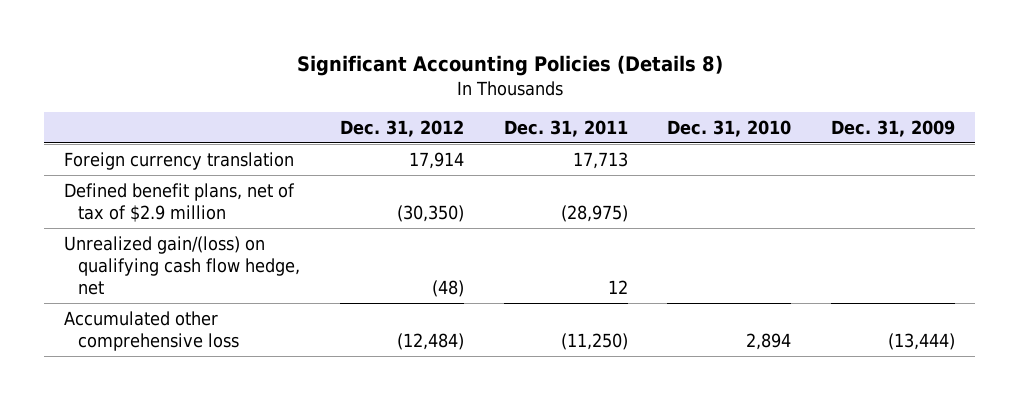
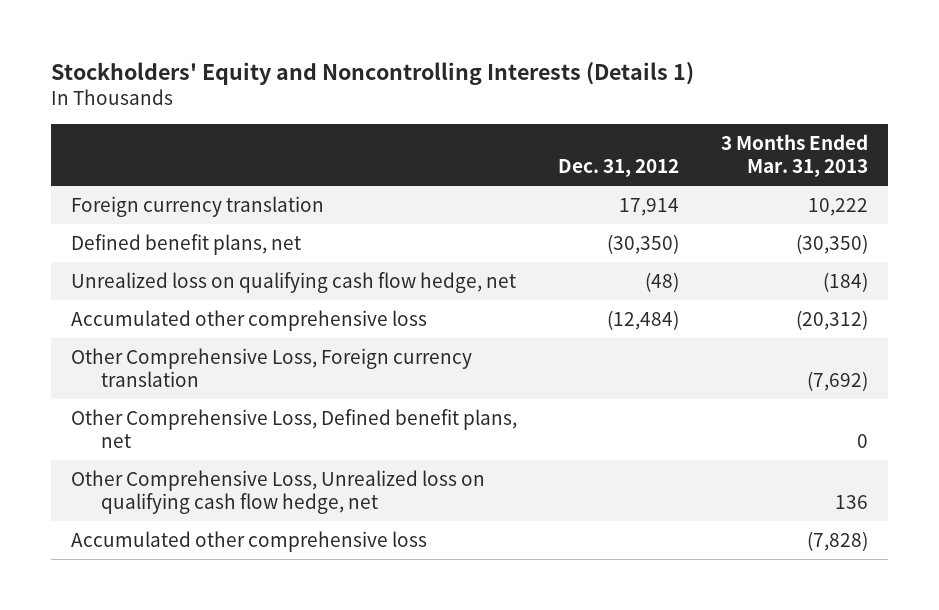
- Significant Accounting Policies (Details 8)
+ Stockholders' Equity and Noncontrolling Interests (Details 1)
- | Dec. 31, 2012 | Dec. 31, 2011 | Dec. 31, 2010 | Dec. 31, 2009
+ | Dec. 31, 2012 | 3 Months Ended Mar. 31, 2013
- Defined benefit plans, net of tax of $2.9 million | (30,350) | (28,975) | |
- Unrealized gain/(loss) on qualifying cash flow hedge, net | (48) | 12 | |
+ Defined benefit plans, net | (30,350) | (30,350)
+ Unrealized loss on qualifying cash flow hedge, net | (48) | (184)
+ Other Comprehensive Loss, Foreign currency translation | | (7,692)
+ Other Comprehensive Loss, Defined benefit plans, net | | 0
+ Other Comprehensive Loss, Unrealized loss on qualifying cash flow hedge, net | | 136
+ Accumulated other comprehensive loss | | (7,828)

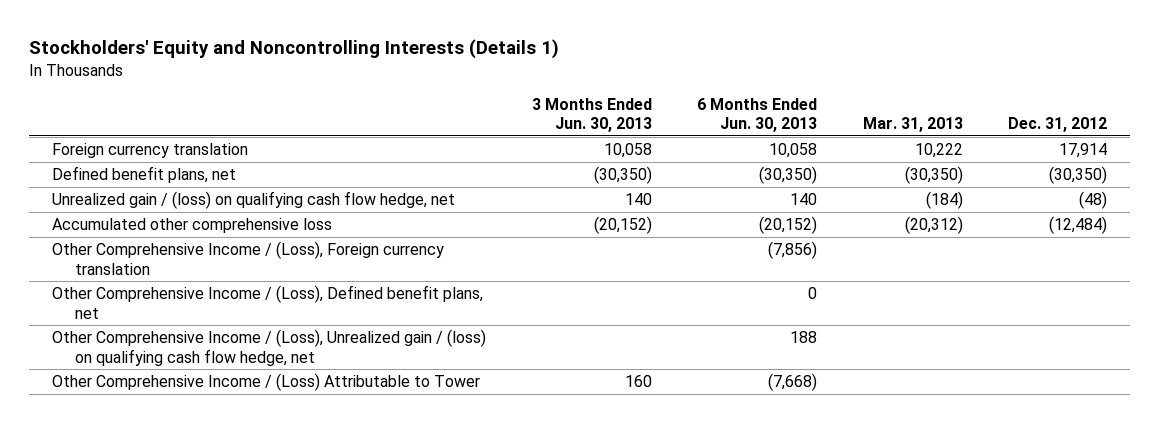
- | Dec. 31, 2012 | 3 Months Ended Mar. 31, 2013
+ | 3 Months Ended Jun. 30, 2013 | 6 Months Ended Jun. 30, 2013 | Mar. 31, 2013 | Dec. 31, 2012
- Unrealized loss on qualifying cash flow hedge, net | (48) | (184)
+ Unrealized gain / (loss) on qualifying cash flow hedge, net | 140 | 140 | (184) | (48)
- Other Comprehensive Loss, Foreign currency translation | | (7,692)
- Other Comprehensive Loss, Defined benefit plans, net | | 0
- Other Comprehensive Loss, Unrealized loss on qualifying cash flow hedge, net | | 136
- Accumulated other comprehensive loss | | (7,828)
+ Other Comprehensive Income / (Loss), Foreign currency translation | | (7,856) | |
+ Other Comprehensive Income / (Loss), Defined benefit plans, net | | 0 | |
+ Other Comprehensive Income / (Loss), Unrealized gain / (loss) on qualifying cash flow hedge, net | | 188 | |
+ Other Comprehensive Income / (Loss) Attributable to Tower | 160 | (7,668) | |

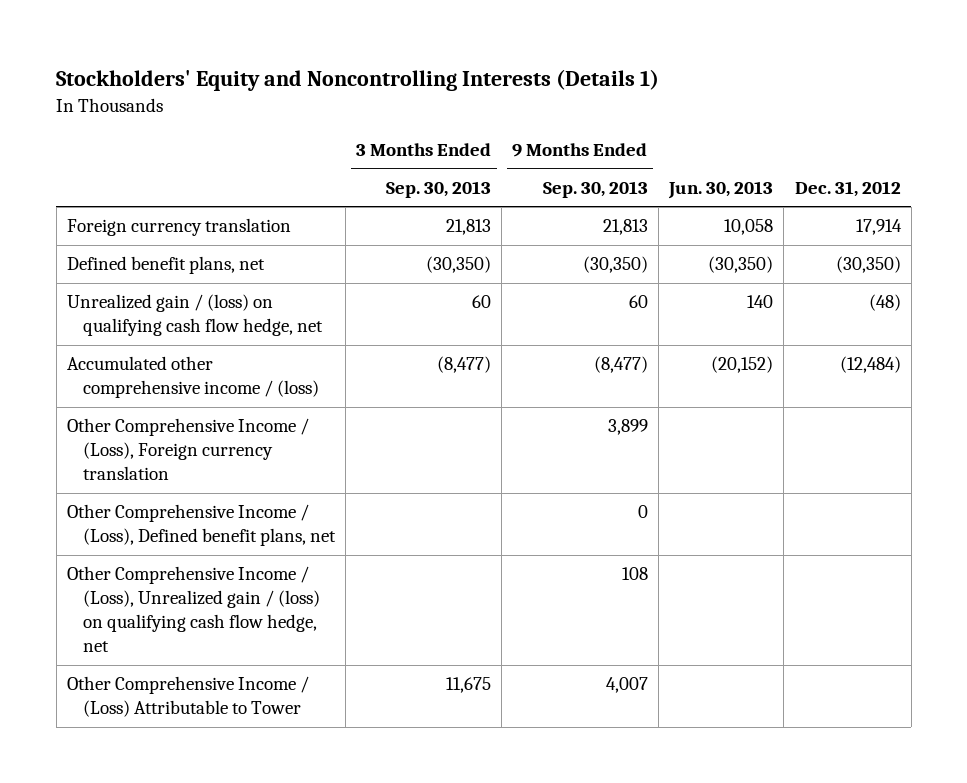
- | 3 Months Ended Jun. 30, 2013 | 6 Months Ended Jun. 30, 2013 | Mar. 31, 2013 | Dec. 31, 2012
+ | 3 Months Ended Sep. 30, 2013 | 9 Months Ended Sep. 30, 2013 | Jun. 30, 2013 | Dec. 31, 2012
- Accumulated other comprehensive loss | (20,152) | (20,152) | (20,312) | (12,484)
+ Accumulated other comprehensive income / (loss) | (8,477) | (8,477) | (20,152) | (12,484)

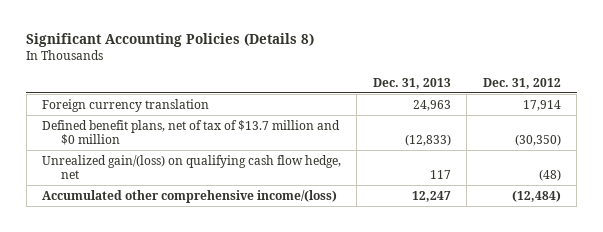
- Stockholders' Equity and Noncontrolling Interests (Details 1)
+ Significant Accounting Policies (Details 8)
- | 3 Months Ended Sep. 30, 2013 | 9 Months Ended Sep. 30, 2013 | Jun. 30, 2013 | Dec. 31, 2012
+ | Dec. 31, 2013 | Dec. 31, 2012
- Defined benefit plans, net | (30,350) | (30,350) | (30,350) | (30,350)
- Unrealized gain / (loss) on qualifying cash flow hedge, net | 60 | 60 | 140 | (48)
- Accumulated other comprehensive income / (loss) | (8,477) | (8,477) | (20,152) | (12,484)
- Other Comprehensive Income / (Loss), Foreign currency translation | | 3,899 | |
- Other Comprehensive Income / (Loss), Defined benefit plans, net | | 0 | |
- Other Comprehensive Income / (Loss), Unrealized gain / (loss) on qualifying cash flow hedge, net | | 108 | |
- Other Comprehensive Income / (Loss) Attributable to Tower | 11,675 | 4,007 | |
+ Defined benefit plans, net of tax of $13.7 million and $0 million | (12,833) | (30,350)
+ Unrealized gain/(loss) on qualifying cash flow hedge, net | 117 | (48)
+ Accumulated other comprehensive income/(loss) | 12,247 | (12,484)

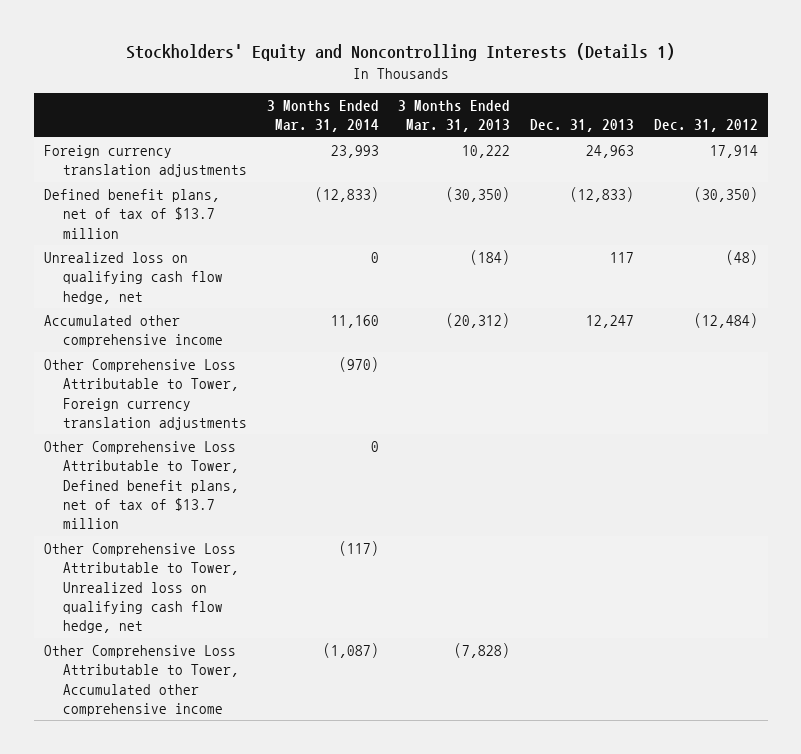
- Significant Accounting Policies (Details 8)
+ Stockholders' Equity and Noncontrolling Interests (Details 1)
- | Dec. 31, 2013 | Dec. 31, 2012
+ | 3 Months Ended Mar. 31, 2014 | 3 Months Ended Mar. 31, 2013 | Dec. 31, 2013 | Dec. 31, 2012
- Foreign currency translation | 24,963 | 17,914
- Defined benefit plans, net of tax of $13.7 million and $0 million | (12,833) | (30,350)
- Unrealized gain/(loss) on qualifying cash flow hedge, net | 117 | (48)
- Accumulated other comprehensive income/(loss) | 12,247 | (12,484)
+ Foreign currency translation adjustments | 23,993 | 10,222 | 24,963 | 17,914
+ Defined benefit plans, net of tax of $13.7 million | (12,833) | (30,350) | (12,833) | (30,350)
+ Unrealized loss on qualifying cash flow hedge, net | 0 | (184) | 117 | (48)
+ Accumulated other comprehensive income | 11,160 | (20,312) | 12,247 | (12,484)
+ Other Comprehensive Loss Attributable to Tower, Foreign currency translation adjustments | (970) | | |
+ Other Comprehensive Loss Attributable to Tower, Defined benefit plans, net of tax of $13.7 million | 0 | | |
+ Other Comprehensive Loss Attributable to Tower, Unrealized loss on qualifying cash flow hedge, net | (117) | | |
+ Other Comprehensive Loss Attributable to Tower, Accumulated other comprehensive income | (1,087) | (7,828) | |

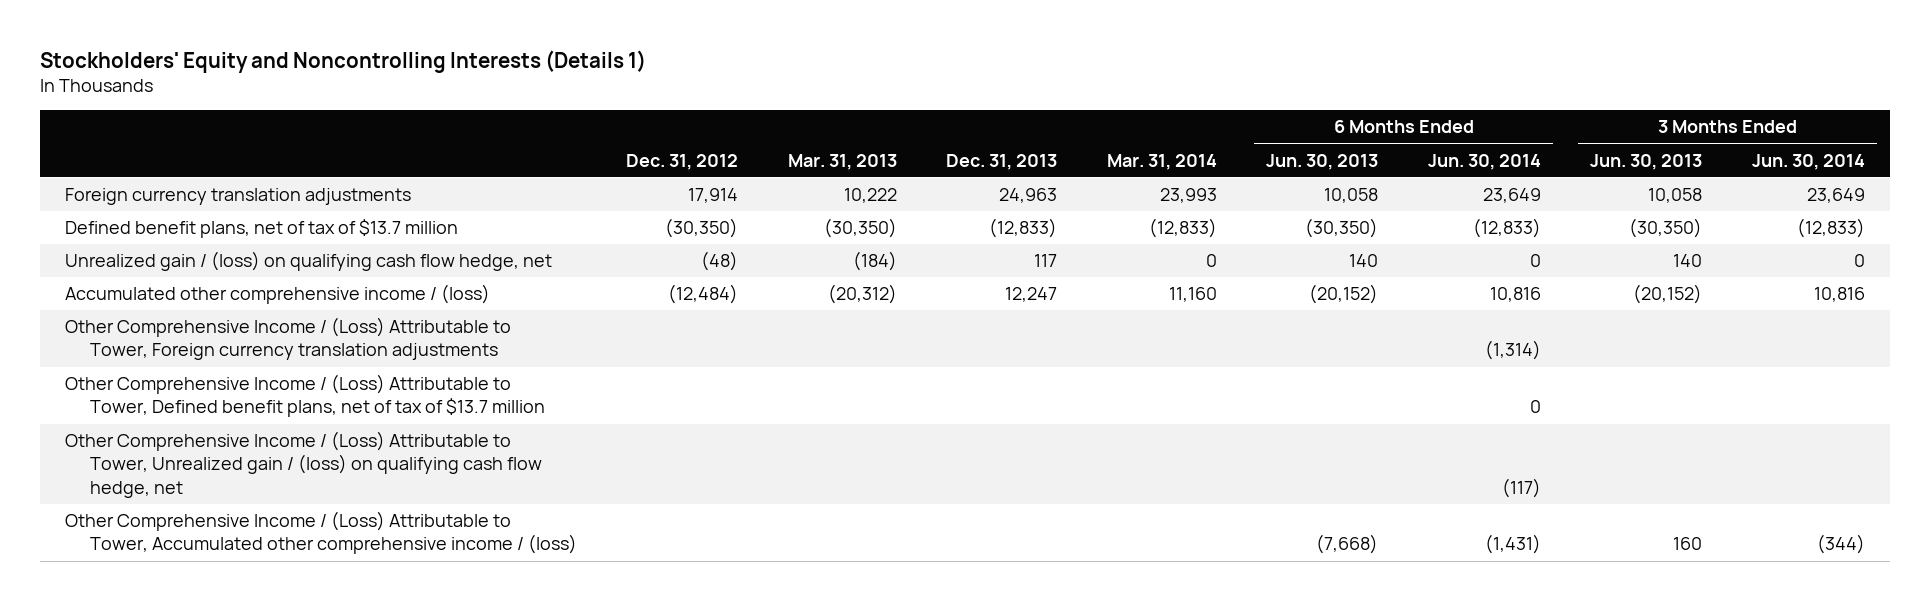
- | 3 Months Ended Mar. 31, 2014 | 3 Months Ended Mar. 31, 2013 | Dec. 31, 2013 | Dec. 31, 2012
+ | Dec. 31, 2012 | Mar. 31, 2013 | Dec. 31, 2013 | Mar. 31, 2014 | 6 Months Ended Jun. 30, 2013 | 6 Months Ended Jun. 30, 2014 | 3 Months Ended Jun. 30, 2013 | 3 Months Ended Jun. 30, 2014
- Unrealized loss on qualifying cash flow hedge, net | 0 | (184) | 117 | (48)
- Accumulated other comprehensive income | 11,160 | (20,312) | 12,247 | (12,484)
- Other Comprehensive Loss Attributable to Tower, Foreign currency translation adjustments | (970) | | |
- Other Comprehensive Loss Attributable to Tower, Defined benefit plans, net of tax of $13.7 million | 0 | | |
- Other Comprehensive Loss Attributable to Tower, Unrealized loss on qualifying cash flow hedge, net | (117) | | |
- Other Comprehensive Loss Attributable to Tower, Accumulated other comprehensive income | (1,087) | (7,828) | |
+ Unrealized gain / (loss) on qualifying cash flow hedge, net | (48) | (184) | 117 | 0 | 140 | 0 | 140 | 0
+ Accumulated other comprehensive income / (loss) | (12,484) | (20,312) | 12,247 | 11,160 | (20,152) | 10,816 | (20,152) | 10,816
+ Other Comprehensive Income / (Loss) Attributable to Tower, Foreign currency translation adjustments | | | | | | (1,314) | |
+ Other Comprehensive Income / (Loss) Attributable to Tower, Defined benefit plans, net of tax of $13.7 million | | | | | | 0 | |
+ Other Comprehensive Income / (Loss) Attributable to Tower, Unrealized gain / (loss) on qualifying cash flow hedge, net | | | | | | (117) | |
+ Other Comprehensive Income / (Loss) Attributable to Tower, Accumulated other comprehensive income / (loss) | | | | | (7,668) | (1,431) | 160 | (344)

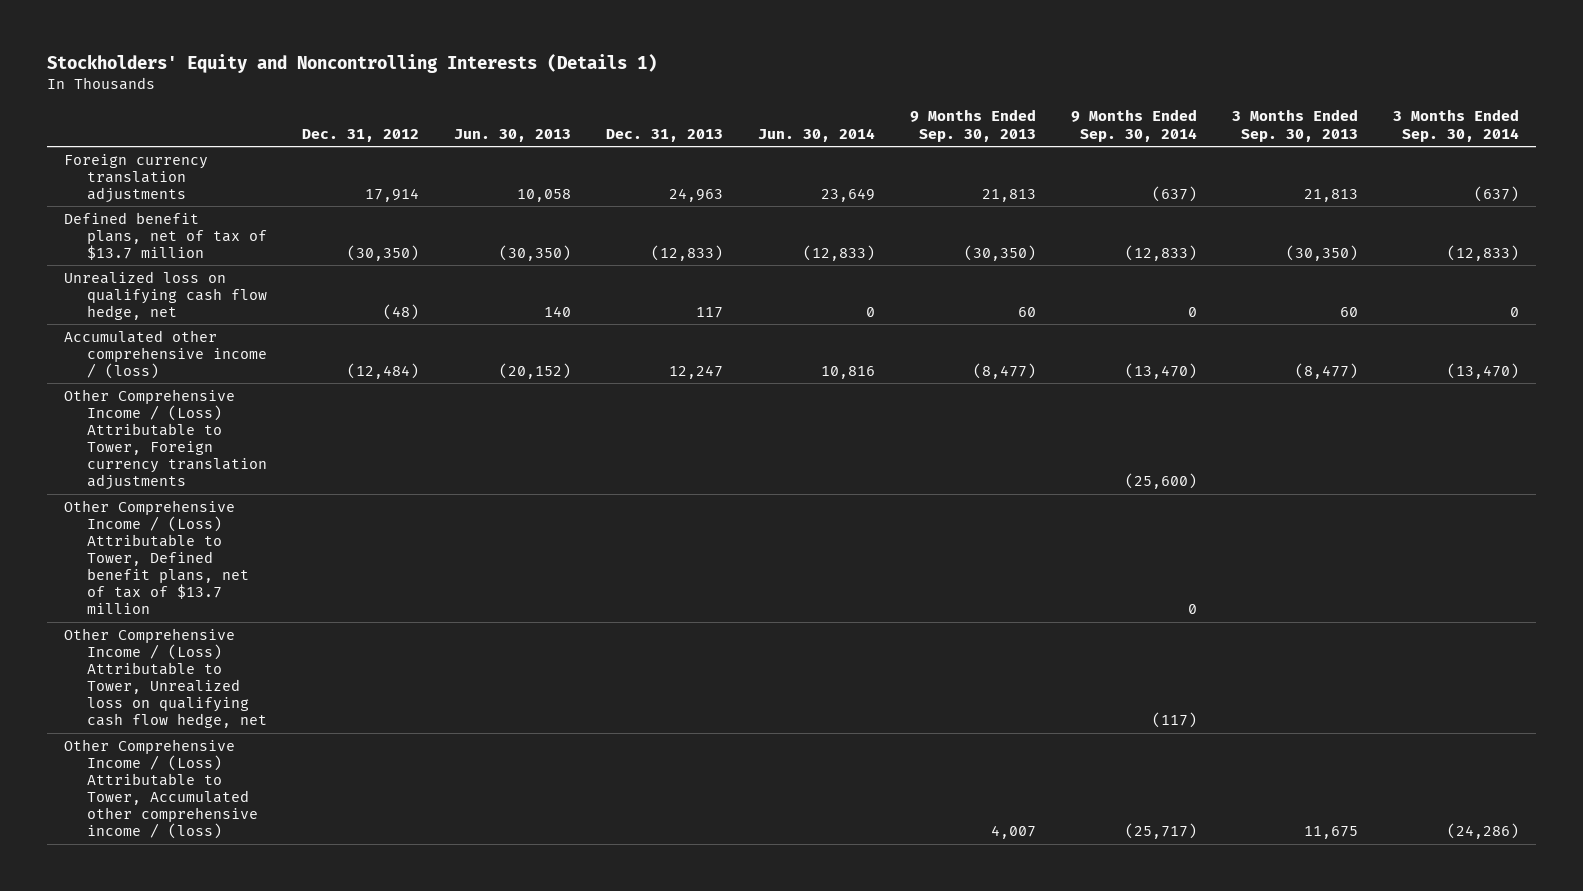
- | Dec. 31, 2012 | Mar. 31, 2013 | Dec. 31, 2013 | Mar. 31, 2014 | 6 Months Ended Jun. 30, 2013 | 6 Months Ended Jun. 30, 2014 | 3 Months Ended Jun. 30, 2013 | 3 Months Ended Jun. 30, 2014
+ | Dec. 31, 2012 | Jun. 30, 2013 | Dec. 31, 2013 | Jun. 30, 2014 | 9 Months Ended Sep. 30, 2013 | 9 Months Ended Sep. 30, 2014 | 3 Months Ended Sep. 30, 2013 | 3 Months Ended Sep. 30, 2014
- Unrealized gain / (loss) on qualifying cash flow hedge, net | (48) | (184) | 117 | 0 | 140 | 0 | 140 | 0
+ Unrealized loss on qualifying cash flow hedge, net | (48) | 140 | 117 | 0 | 60 | 0 | 60 | 0
- Other Comprehensive Income / (Loss) Attributable to Tower, Unrealized gain / (loss) on qualifying cash flow hedge, net | | | | | | (117) | |
+ Other Comprehensive Income / (Loss) Attributable to Tower, Unrealized loss on qualifying cash flow hedge, net | | | | | | (117) | |

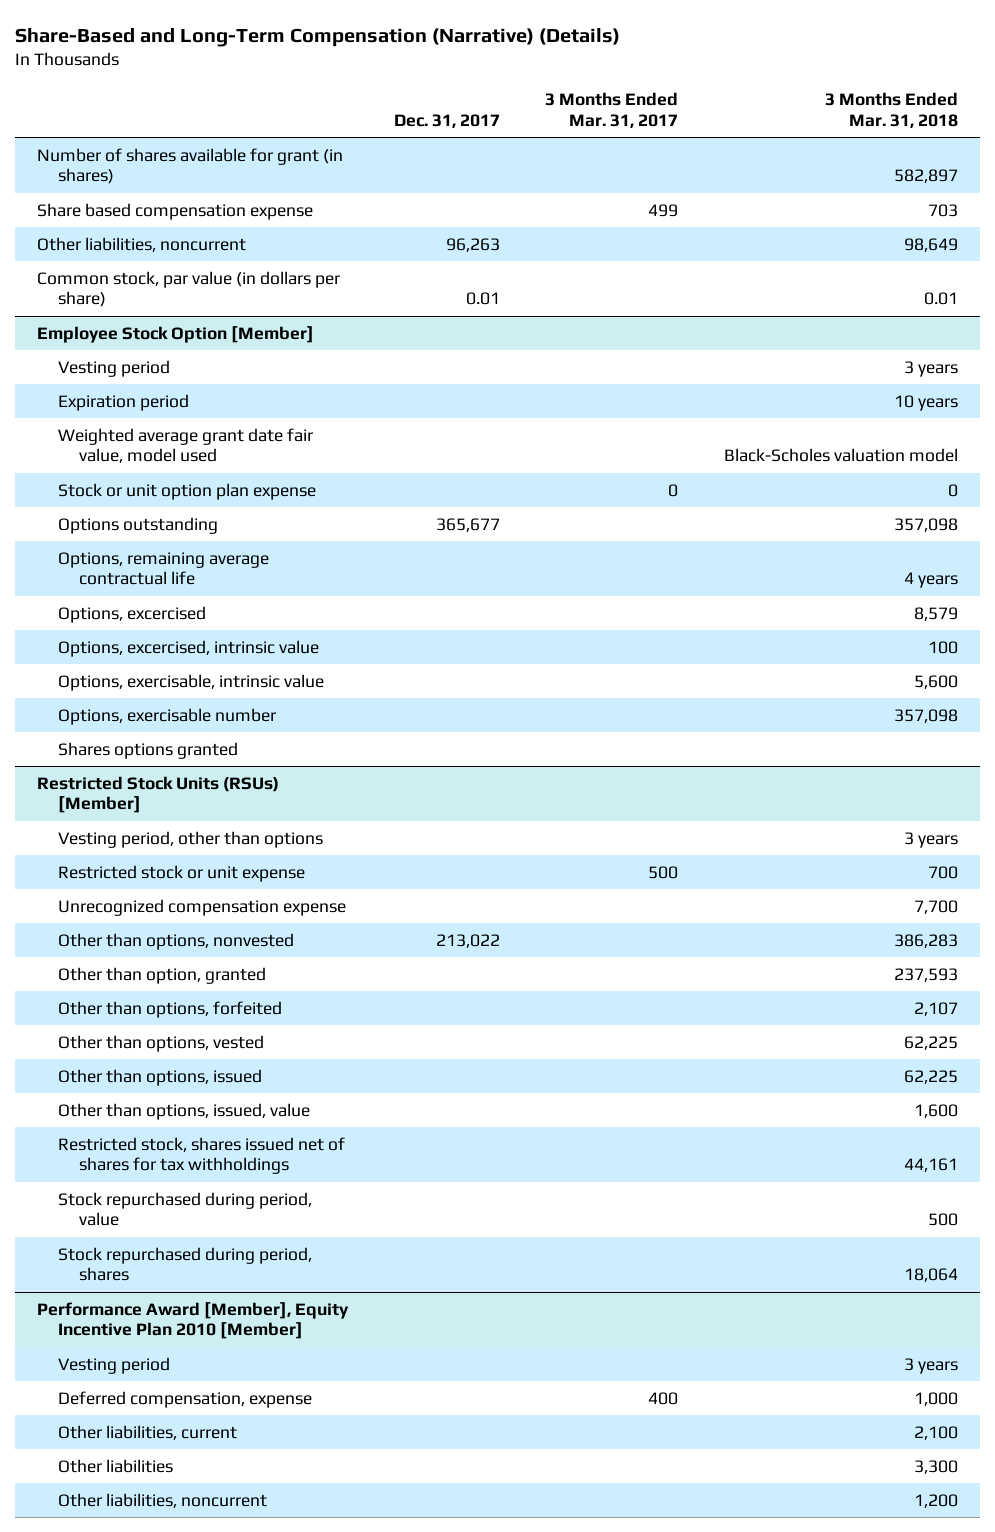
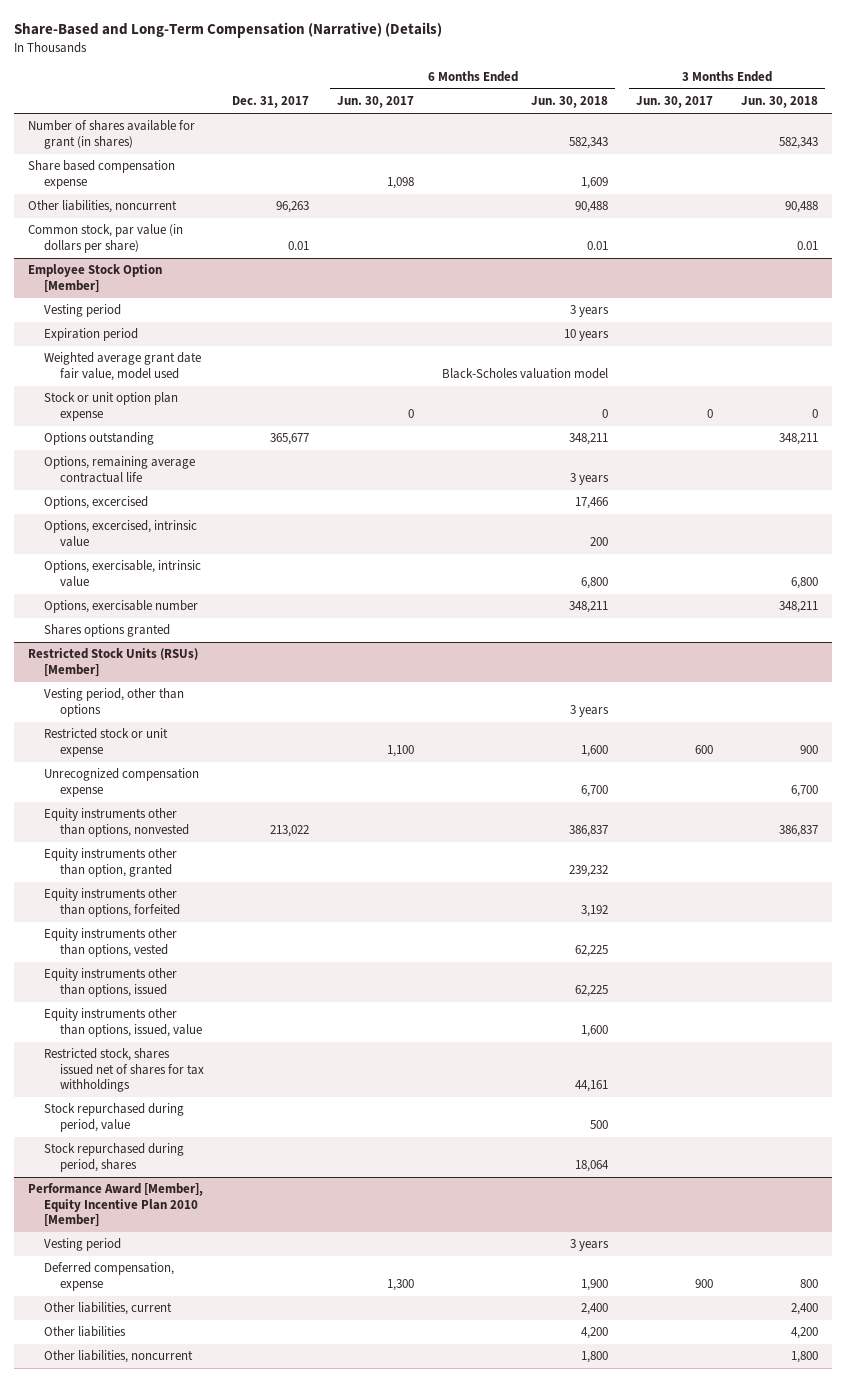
- | Dec. 31, 2017 | 3 Months Ended Mar. 31, 2017 | 3 Months Ended Mar. 31, 2018
+ | Dec. 31, 2017 | 6 Months Ended Jun. 30, 2017 | 6 Months Ended Jun. 30, 2018 | 3 Months Ended Jun. 30, 2017 | 3 Months Ended Jun. 30, 2018
@ Restricted Stock Units (RSUs) [Member]
- Other than options, nonvested | 213,022 | | 386,283
- Other than option, granted | | | 237,593
- Other than options, forfeited | | | 2,107
- Other than options, vested | | | 62,225
- Other than options, issued | | | 62,225
- Other than options, issued, value | | | 1,600
+ Equity instruments other than options, nonvested | 213,022 | | 386,837 | | 386,837
+ Equity instruments other than option, granted | | | 239,232 | |
+ Equity instruments other than options, forfeited | | | 3,192 | |
+ Equity instruments other than options, vested | | | 62,225 | |
+ Equity instruments other than options, issued | | | 62,225 | |
+ Equity instruments other than options, issued, value | | | 1,600 | |

